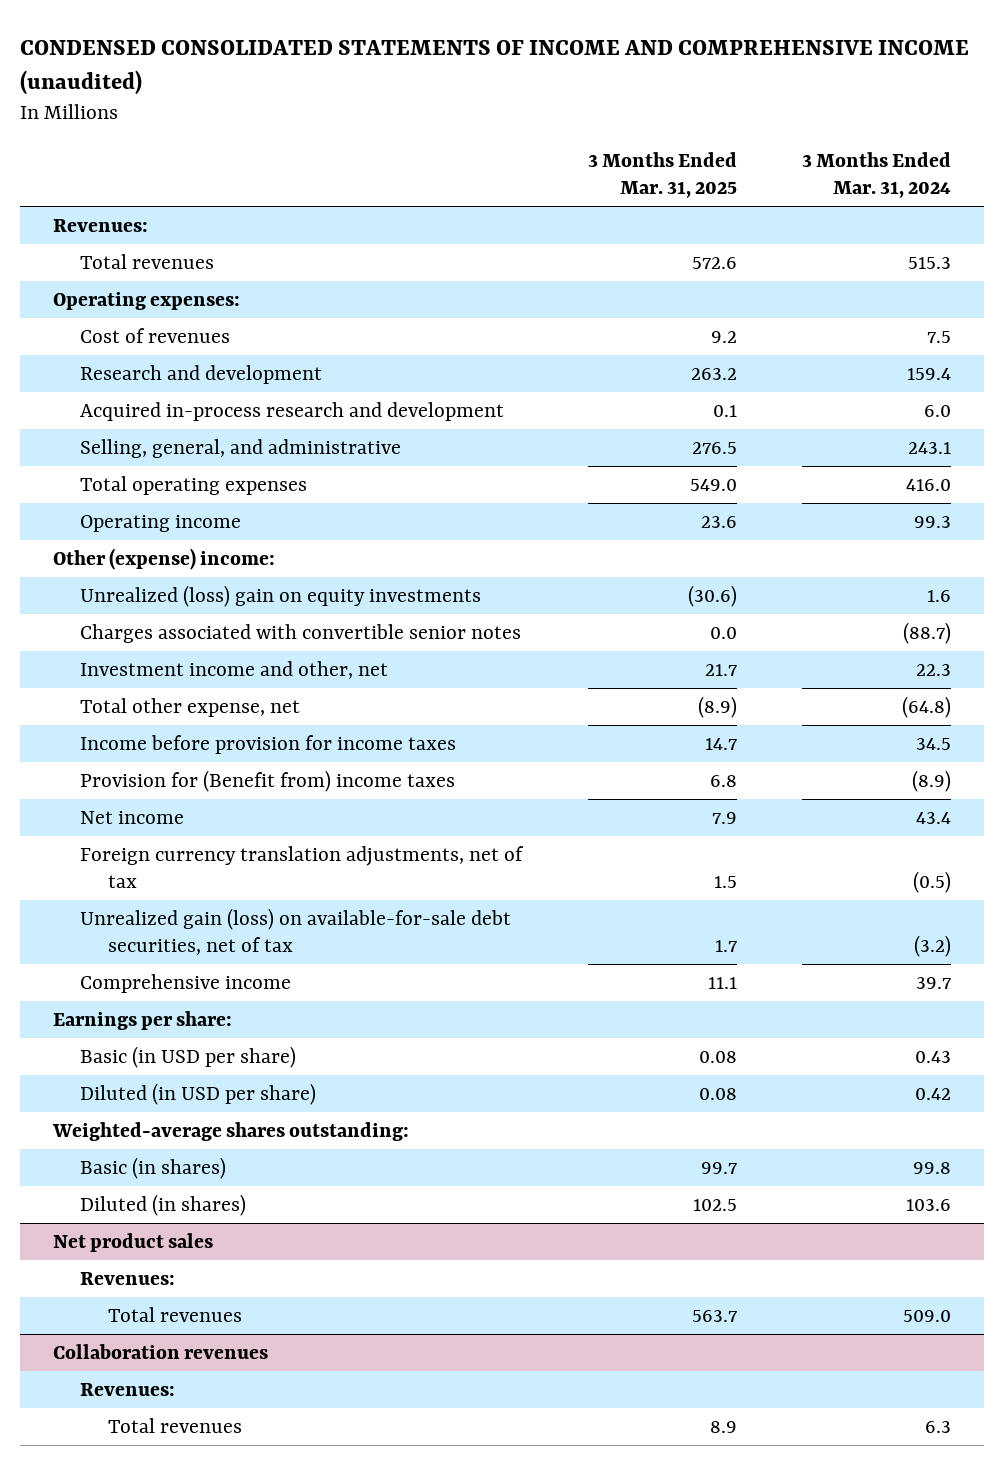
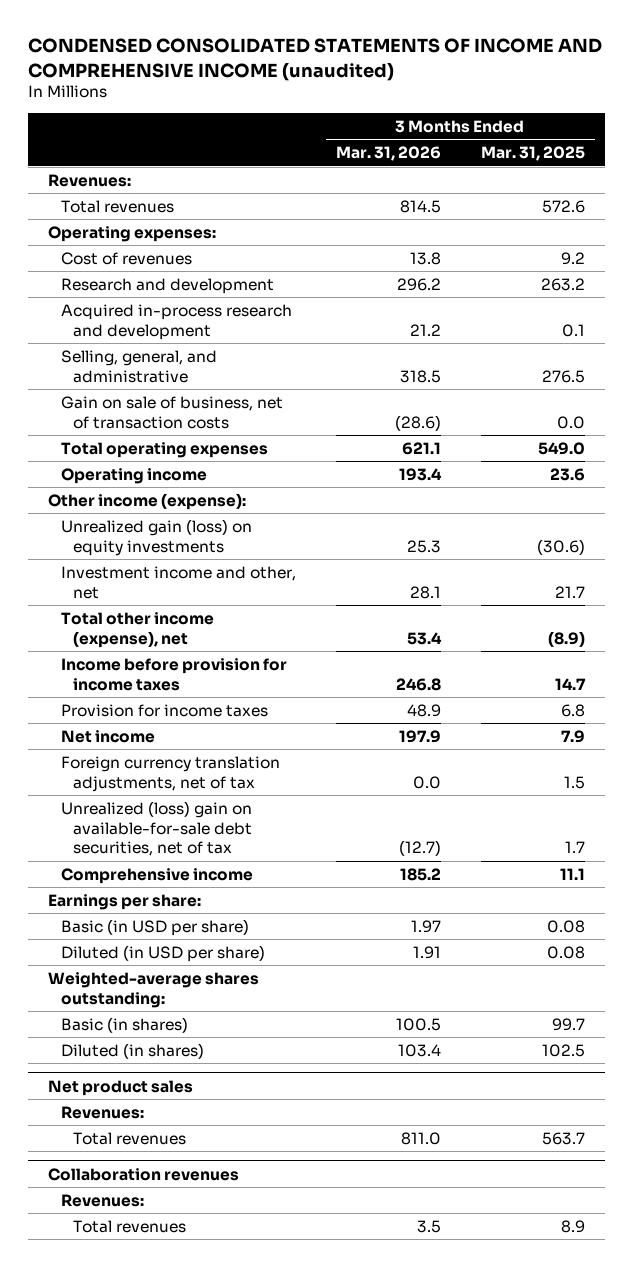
- | 3 Months Ended Mar. 31, 2025 | 3 Months Ended Mar. 31, 2024
+ | 3 Months Ended Mar. 31, 2026 | 3 Months Ended Mar. 31, 2025
+ Gain on sale of business, net of transaction costs | (28.6) | 0.0
- Other (expense) income:
- Unrealized (loss) gain on equity investments | (30.6) | 1.6
- Charges associated with convertible senior notes | 0.0 | (88.7)
+ Other income (expense):
+ Unrealized gain (loss) on equity investments | 25.3 | (30.6)
- Total other expense, net | (8.9) | (64.8)
+ Total other income (expense), net | 53.4 | (8.9)
- Provision for (Benefit from) income taxes | 6.8 | (8.9)
+ Provision for income taxes | 48.9 | 6.8
- Unrealized gain (loss) on available-for-sale debt securities, net of tax | 1.7 | (3.2)
+ Unrealized (loss) gain on available-for-sale debt securities, net of tax | (12.7) | 1.7

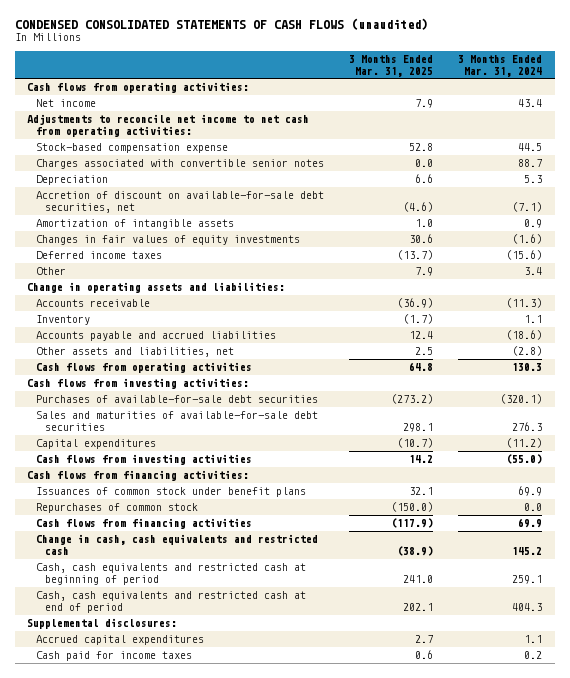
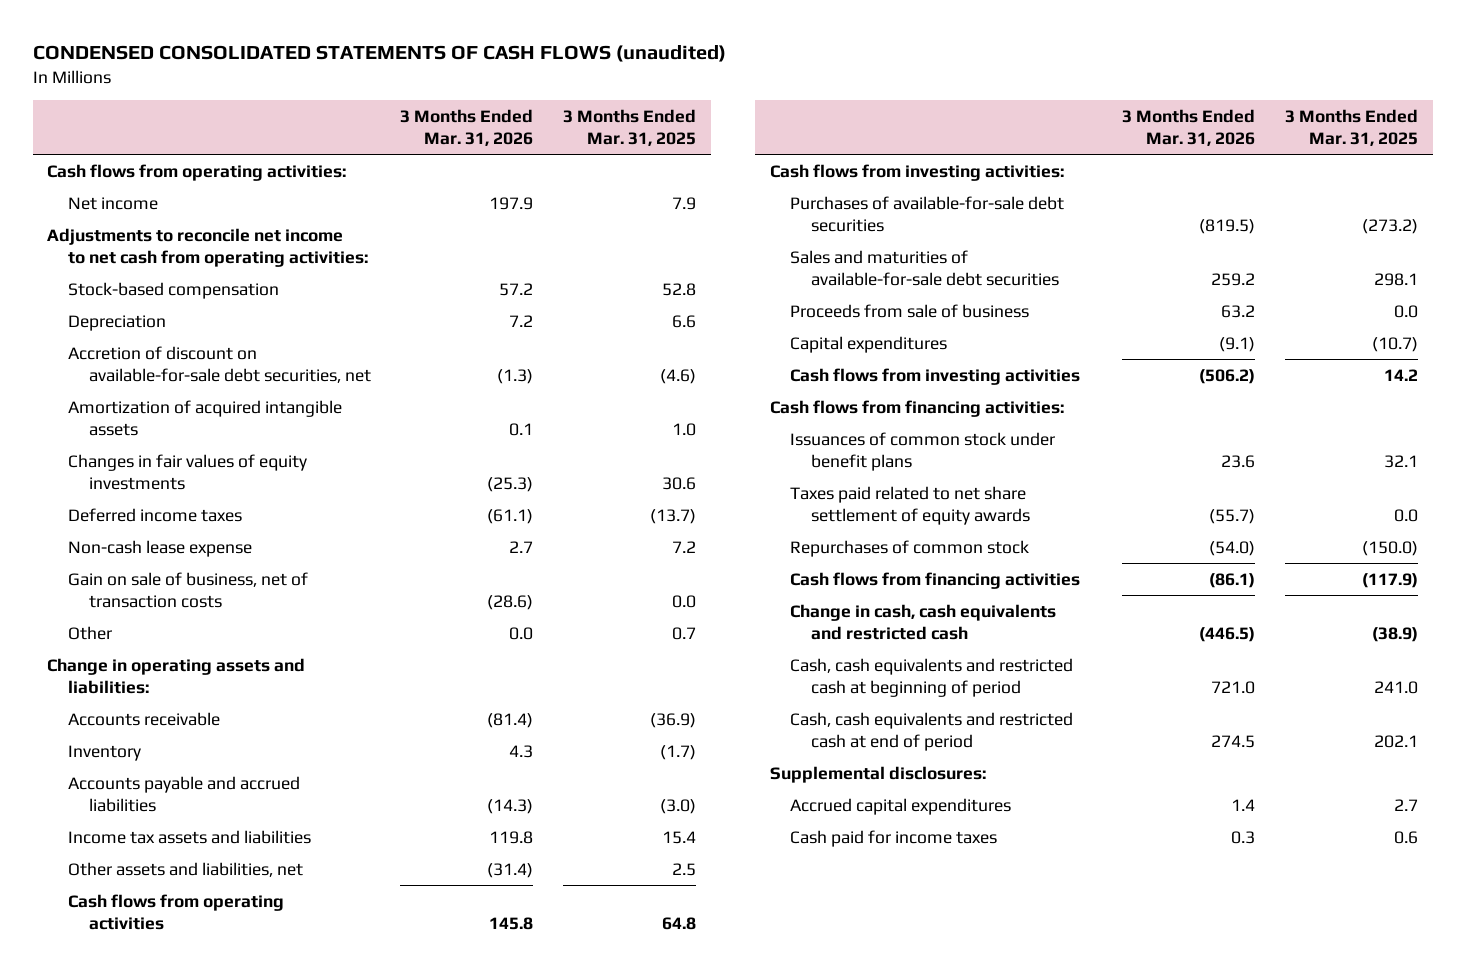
- | 3 Months Ended Mar. 31, 2025 | 3 Months Ended Mar. 31, 2024
+ | 3 Months Ended Mar. 31, 2026 | 3 Months Ended Mar. 31, 2025
- Stock-based compensation expense | 52.8 | 44.5
- Charges associated with convertible senior notes | 0.0 | 88.7
+ Stock-based compensation | 57.2 | 52.8
- Amortization of intangible assets | 1.0 | 0.9
+ Amortization of acquired intangible assets | 0.1 | 1.0
- Other | 7.9 | 3.4
+ Non-cash lease expense | 2.7 | 7.2
+ Gain on sale of business, net of transaction costs | (28.6) | 0.0
+ Other | 0.0 | 0.7
- Accounts payable and accrued liabilities | 12.4 | (18.6)
+ Accounts payable and accrued liabilities | (14.3) | (3.0)
+ Income tax assets and liabilities | 119.8 | 15.4
+ Proceeds from sale of business | 63.2 | 0.0
+ Taxes paid related to net share settlement of equity awards | (55.7) | 0.0

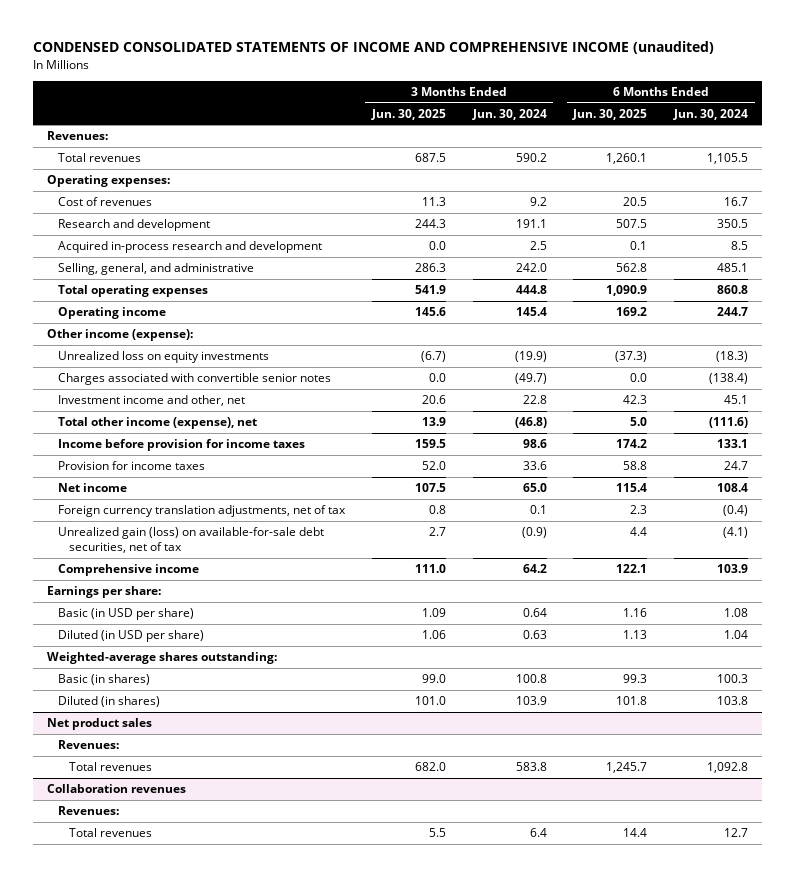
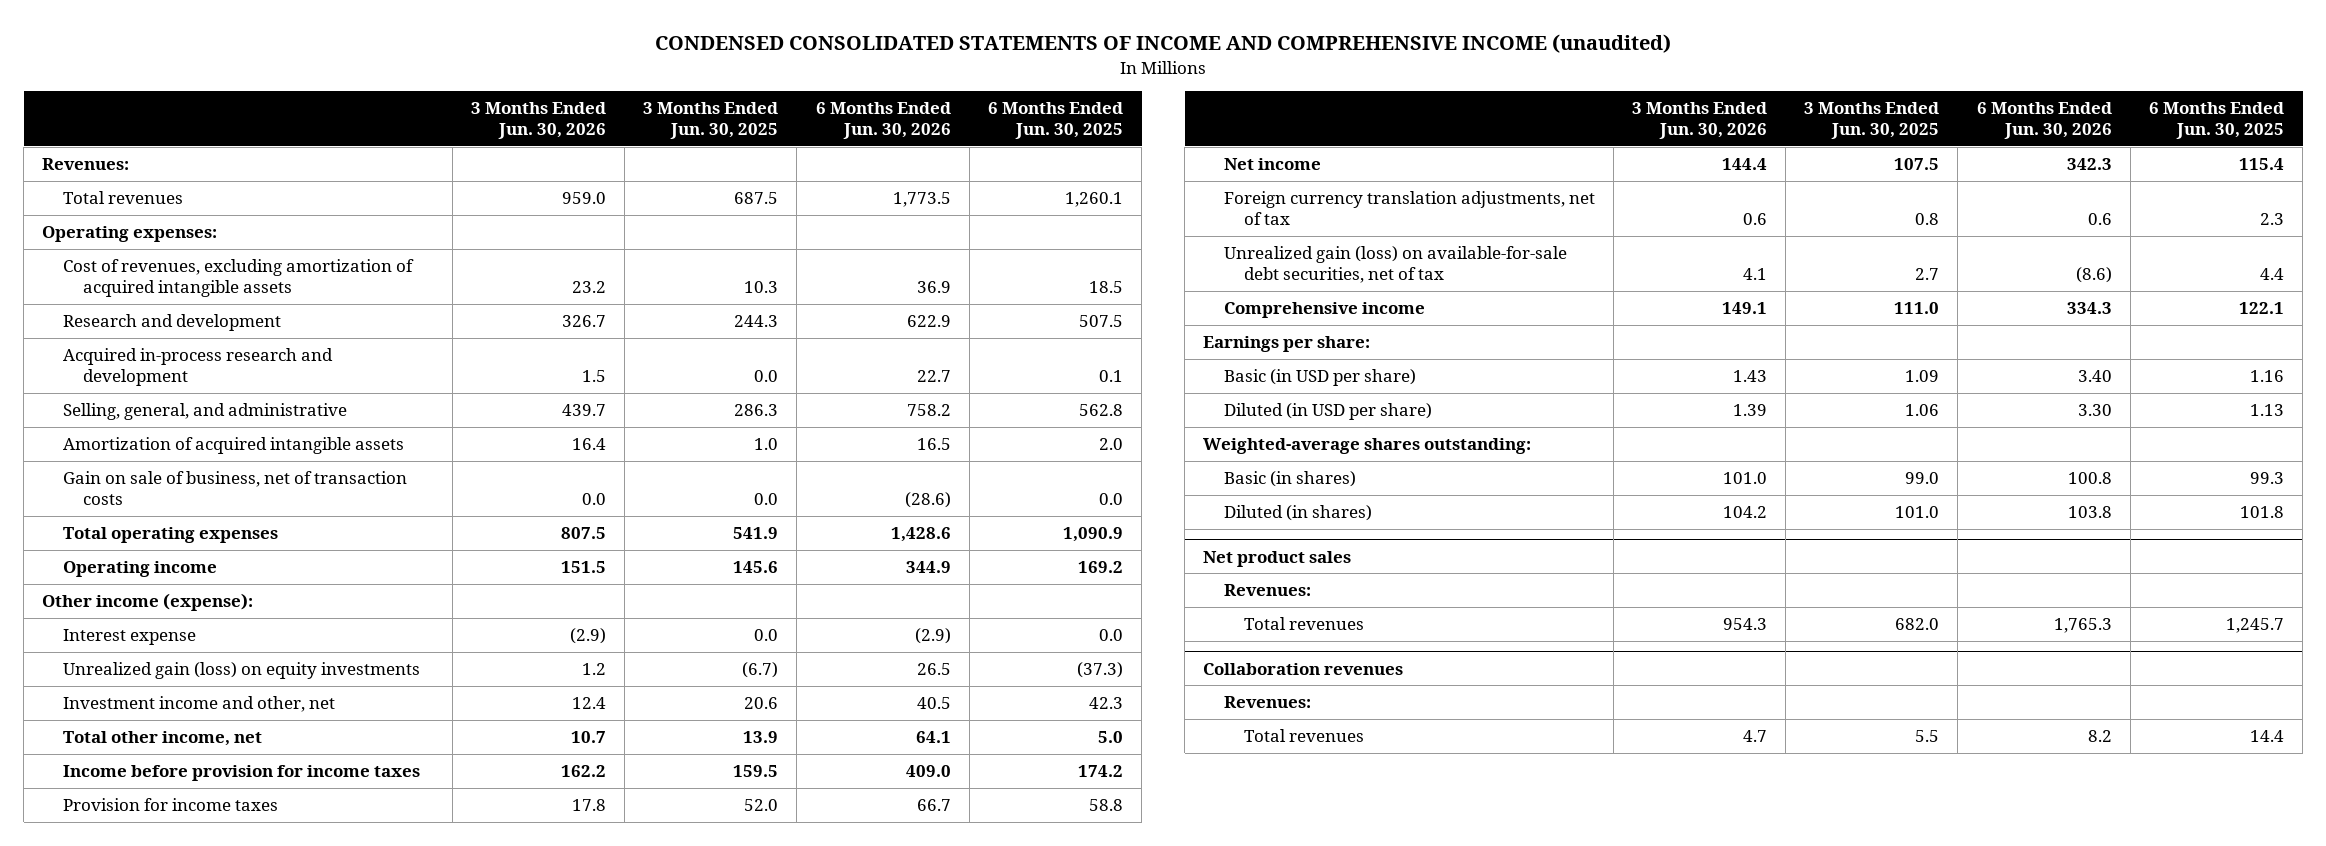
- | 3 Months Ended Jun. 30, 2025 | 3 Months Ended Jun. 30, 2024 | 6 Months Ended Jun. 30, 2025 | 6 Months Ended Jun. 30, 2024
+ | 3 Months Ended Jun. 30, 2026 | 3 Months Ended Jun. 30, 2025 | 6 Months Ended Jun. 30, 2026 | 6 Months Ended Jun. 30, 2025
- Cost of revenues | 11.3 | 9.2 | 20.5 | 16.7
+ Cost of revenues, excluding amortization of acquired intangible assets | 23.2 | 10.3 | 36.9 | 18.5
+ Amortization of acquired intangible assets | 16.4 | 1.0 | 16.5 | 2.0
+ Gain on sale of business, net of transaction costs | 0.0 | 0.0 | (28.6) | 0.0
- Unrealized loss on equity investments | (6.7) | (19.9) | (37.3) | (18.3)
- Charges associated with convertible senior notes | 0.0 | (49.7) | 0.0 | (138.4)
+ Interest expense | (2.9) | 0.0 | (2.9) | 0.0
+ Unrealized gain (loss) on equity investments | 1.2 | (6.7) | 26.5 | (37.3)
- Total other income (expense), net | 13.9 | (46.8) | 5.0 | (111.6)
+ Total other income, net | 10.7 | 13.9 | 64.1 | 5.0

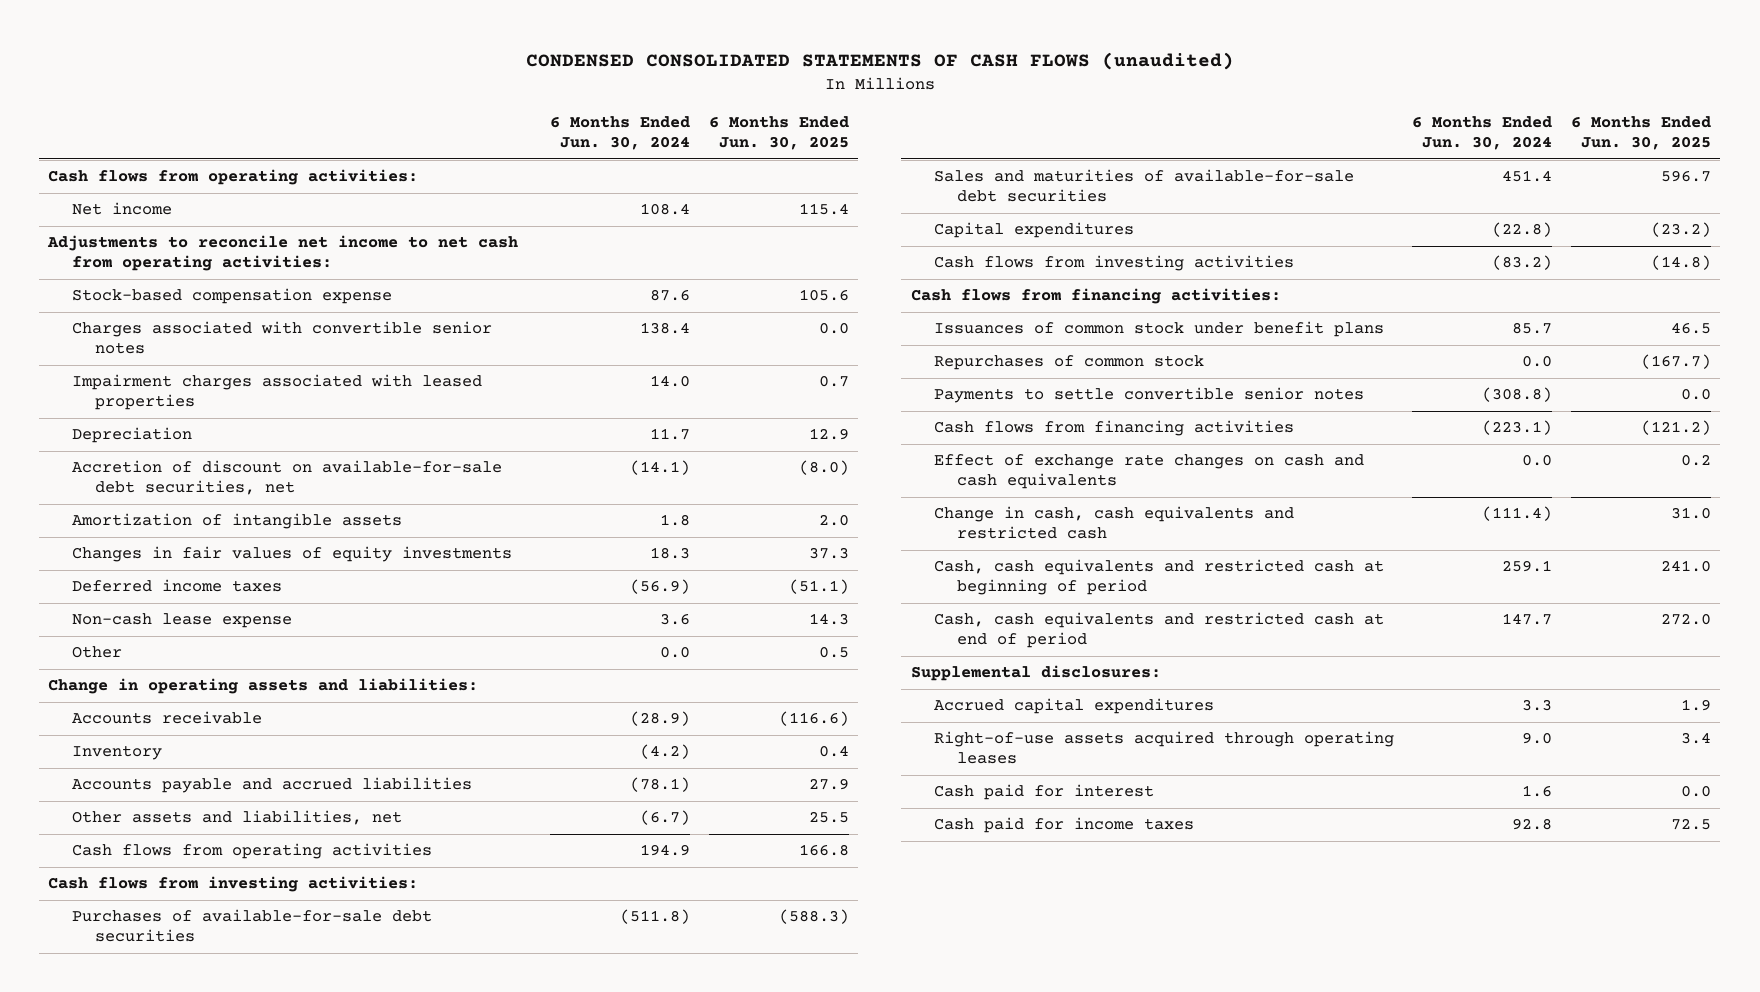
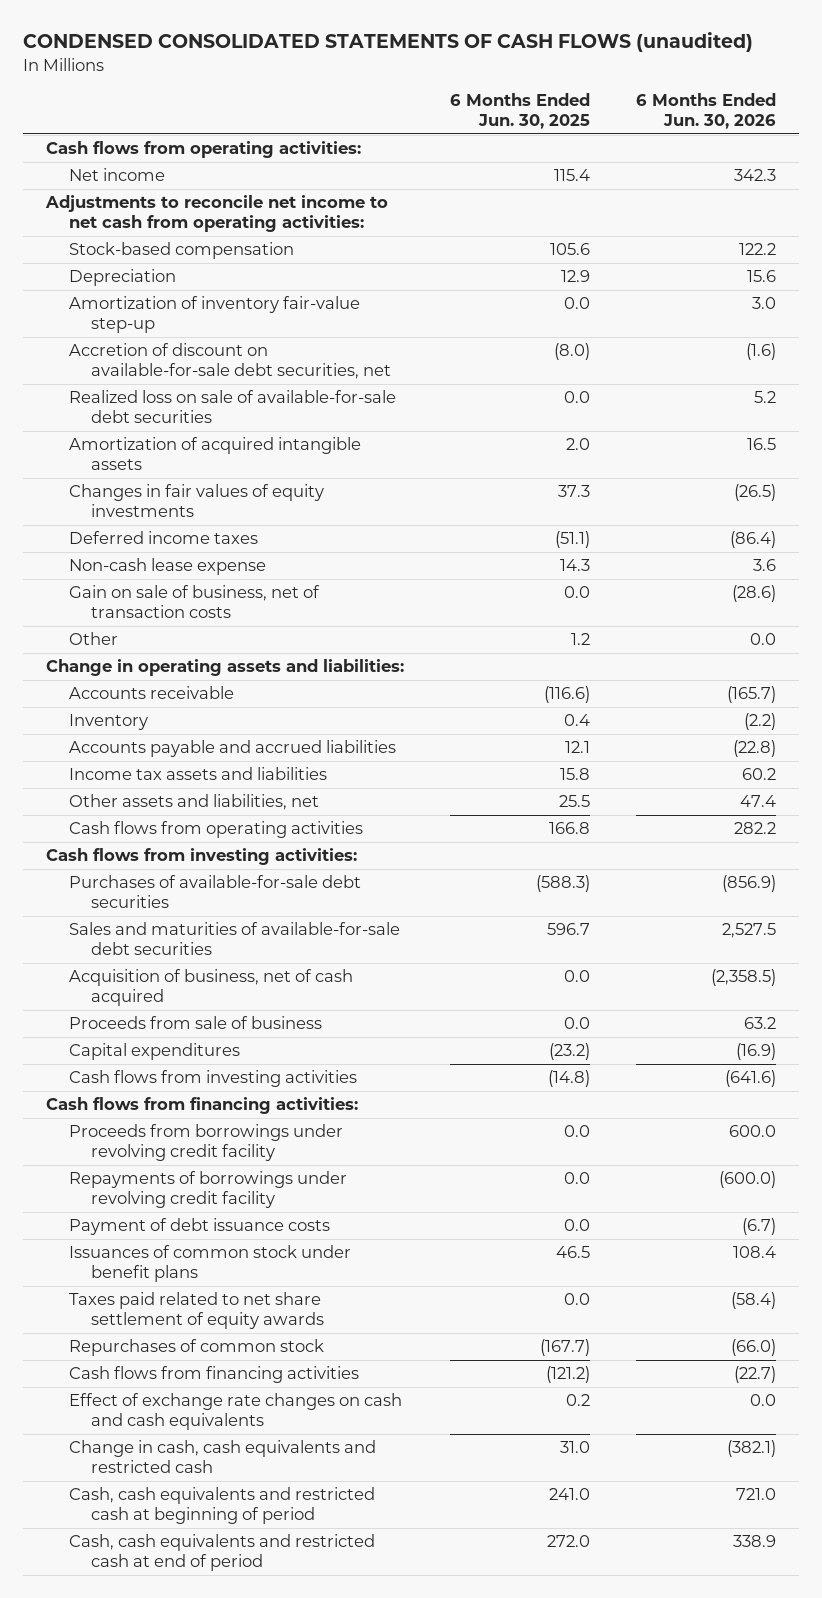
- | 6 Months Ended Jun. 30, 2024 | 6 Months Ended Jun. 30, 2025
+ | 6 Months Ended Jun. 30, 2025 | 6 Months Ended Jun. 30, 2026
- Stock-based compensation expense | 87.6 | 105.6
- Charges associated with convertible senior notes | 138.4 | 0.0
- Impairment charges associated with leased properties | 14.0 | 0.7
+ Stock-based compensation | 105.6 | 122.2
+ Amortization of inventory fair-value step-up | 0.0 | 3.0
- Amortization of intangible assets | 1.8 | 2.0
+ Realized loss on sale of available-for-sale debt securities | 0.0 | 5.2
+ Amortization of acquired intangible assets | 2.0 | 16.5
- Other | 0.0 | 0.5
+ Gain on sale of business, net of transaction costs | 0.0 | (28.6)
+ Other | 1.2 | 0.0
- Accounts payable and accrued liabilities | (78.1) | 27.9
+ Accounts payable and accrued liabilities | 12.1 | (22.8)
+ Income tax assets and liabilities | 15.8 | 60.2
+ Acquisition of business, net of cash acquired | 0.0 | (2,358.5)
+ Proceeds from sale of business | 0.0 | 63.2
+ Proceeds from borrowings under revolving credit facility | 0.0 | 600.0
+ Repayments of borrowings under revolving credit facility | 0.0 | (600.0)
+ Payment of debt issuance costs | 0.0 | (6.7)
+ Taxes paid related to net share settlement of equity awards | 0.0 | (58.4)
- Payments to settle convertible senior notes | (308.8) | 0.0
- Supplemental disclosures:
- Accrued capital expenditures | 3.3 | 1.9
- Right-of-use assets acquired through operating leases | 9.0 | 3.4
- Cash paid for interest | 1.6 | 0.0
- Cash paid for income taxes | 92.8 | 72.5

